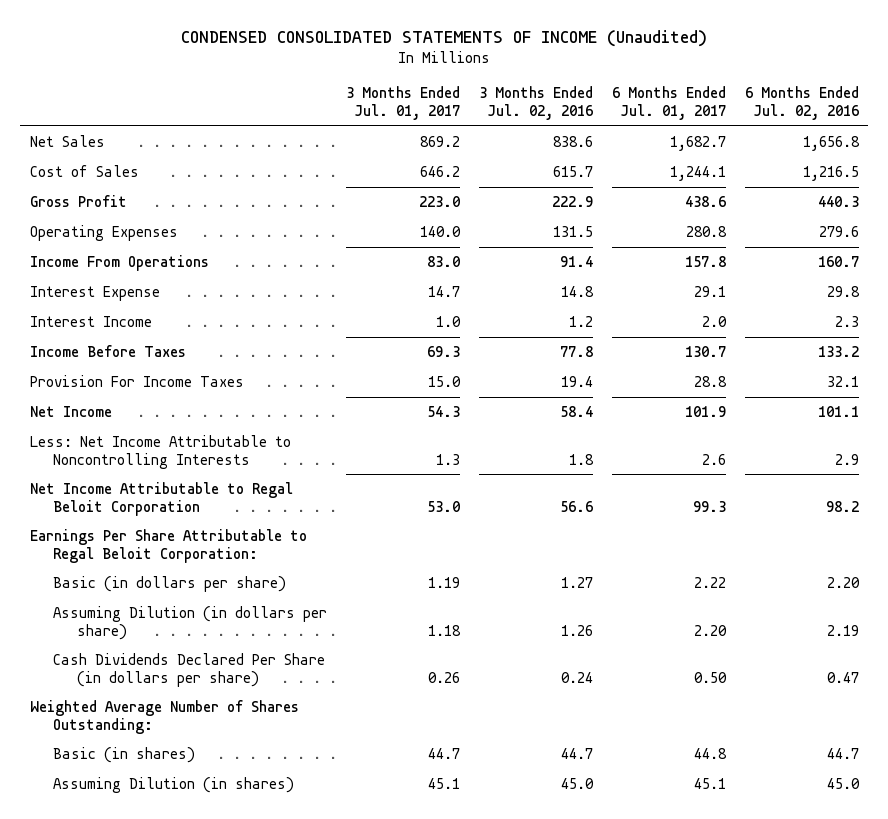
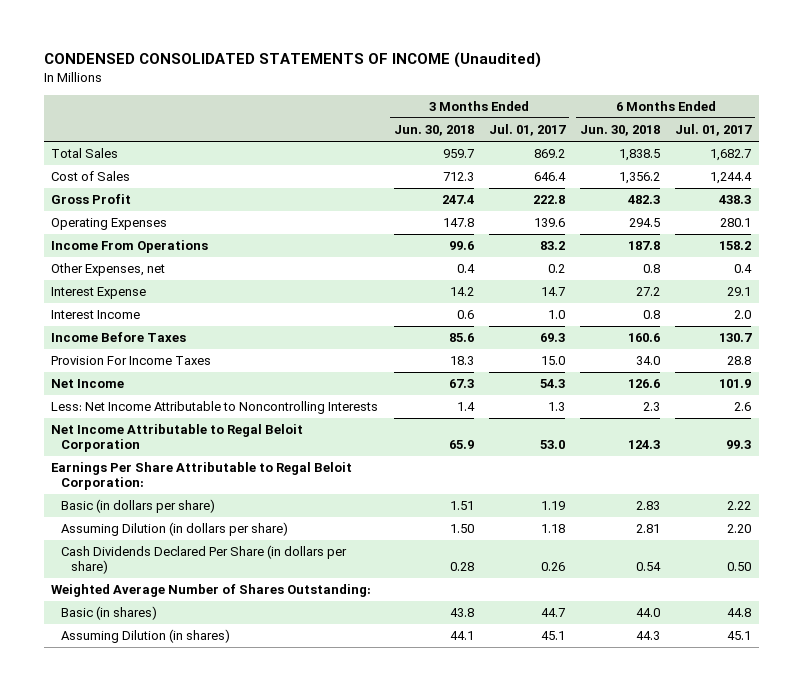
- | 3 Months Ended Jul. 01, 2017 | 3 Months Ended Jul. 02, 2016 | 6 Months Ended Jul. 01, 2017 | 6 Months Ended Jul. 02, 2016
+ | 3 Months Ended Jun. 30, 2018 | 3 Months Ended Jul. 01, 2017 | 6 Months Ended Jun. 30, 2018 | 6 Months Ended Jul. 01, 2017
- Net Sales | 869.2 | 838.6 | 1,682.7 | 1,656.8
- Cost of Sales | 646.2 | 615.7 | 1,244.1 | 1,216.5
- Gross Profit | 223.0 | 222.9 | 438.6 | 440.3
- Operating Expenses | 140.0 | 131.5 | 280.8 | 279.6
- Income From Operations | 83.0 | 91.4 | 157.8 | 160.7
+ Total Sales | 959.7 | 869.2 | 1,838.5 | 1,682.7
+ Cost of Sales | 712.3 | 646.4 | 1,356.2 | 1,244.4
+ Gross Profit | 247.4 | 222.8 | 482.3 | 438.3
+ Operating Expenses | 147.8 | 139.6 | 294.5 | 280.1
+ Income From Operations | 99.6 | 83.2 | 187.8 | 158.2
+ Other Expenses, net | 0.4 | 0.2 | 0.8 | 0.4

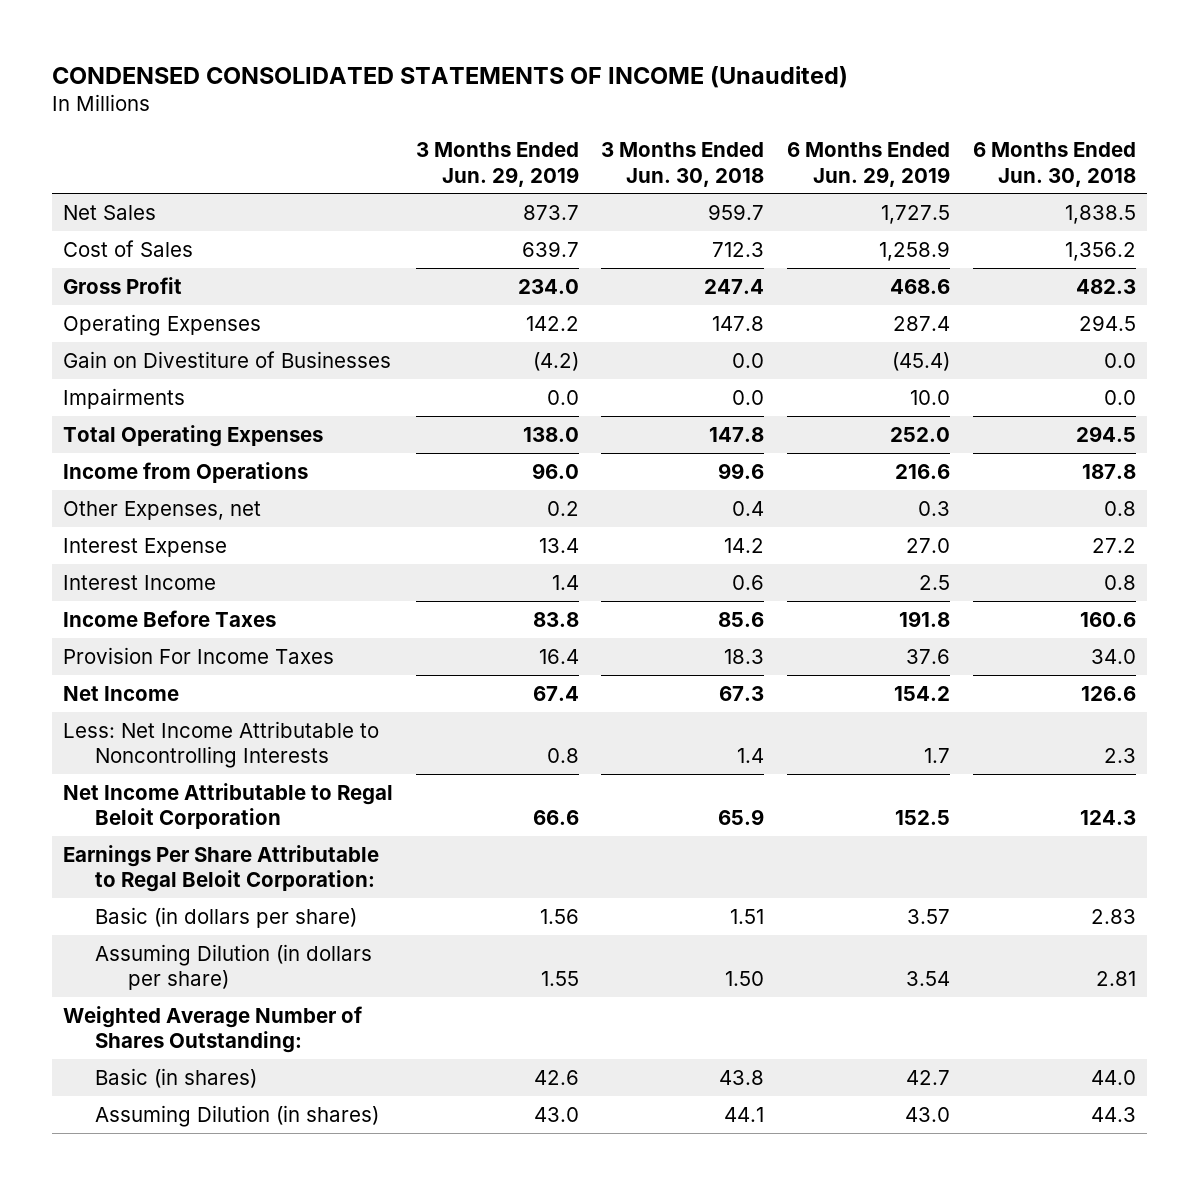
- | 3 Months Ended Jun. 30, 2018 | 3 Months Ended Jul. 01, 2017 | 6 Months Ended Jun. 30, 2018 | 6 Months Ended Jul. 01, 2017
+ | 3 Months Ended Jun. 29, 2019 | 3 Months Ended Jun. 30, 2018 | 6 Months Ended Jun. 29, 2019 | 6 Months Ended Jun. 30, 2018
- Total Sales | 959.7 | 869.2 | 1,838.5 | 1,682.7
+ Net Sales | 873.7 | 959.7 | 1,727.5 | 1,838.5
- Income From Operations | 99.6 | 83.2 | 187.8 | 158.2
+ Gain on Divestiture of Businesses | (4.2) | 0.0 | (45.4) | 0.0
+ Impairments | 0.0 | 0.0 | 10.0 | 0.0
+ Total Operating Expenses | 138.0 | 147.8 | 252.0 | 294.5
+ Income from Operations | 96.0 | 99.6 | 216.6 | 187.8
- Cash Dividends Declared Per Share (in dollars per share) | 0.28 | 0.26 | 0.54 | 0.50

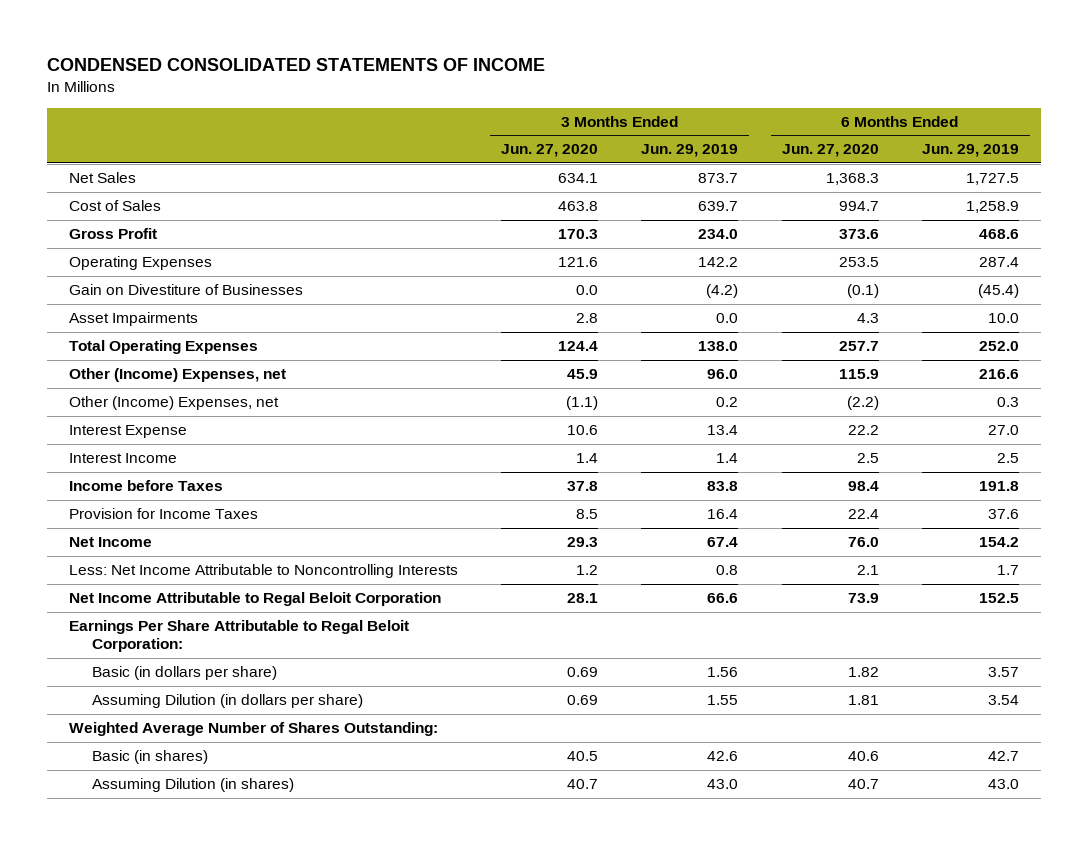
- CONDENSED CONSOLIDATED STATEMENTS OF INCOME (Unaudited)
+ CONDENSED CONSOLIDATED STATEMENTS OF INCOME
- | 3 Months Ended Jun. 29, 2019 | 3 Months Ended Jun. 30, 2018 | 6 Months Ended Jun. 29, 2019 | 6 Months Ended Jun. 30, 2018
+ | 3 Months Ended Jun. 27, 2020 | 3 Months Ended Jun. 29, 2019 | 6 Months Ended Jun. 27, 2020 | 6 Months Ended Jun. 29, 2019
- Impairments | 0.0 | 0.0 | 10.0 | 0.0
+ Asset Impairments | 2.8 | 0.0 | 4.3 | 10.0
- Income from Operations | 96.0 | 99.6 | 216.6 | 187.8
- Other Expenses, net | 0.2 | 0.4 | 0.3 | 0.8
+ Other (Income) Expenses, net | 45.9 | 96.0 | 115.9 | 216.6
+ Other (Income) Expenses, net | (1.1) | 0.2 | (2.2) | 0.3
- Income Before Taxes | 83.8 | 85.6 | 191.8 | 160.6
- Provision For Income Taxes | 16.4 | 18.3 | 37.6 | 34.0
+ Income before Taxes | 37.8 | 83.8 | 98.4 | 191.8
+ Provision for Income Taxes | 8.5 | 16.4 | 22.4 | 37.6

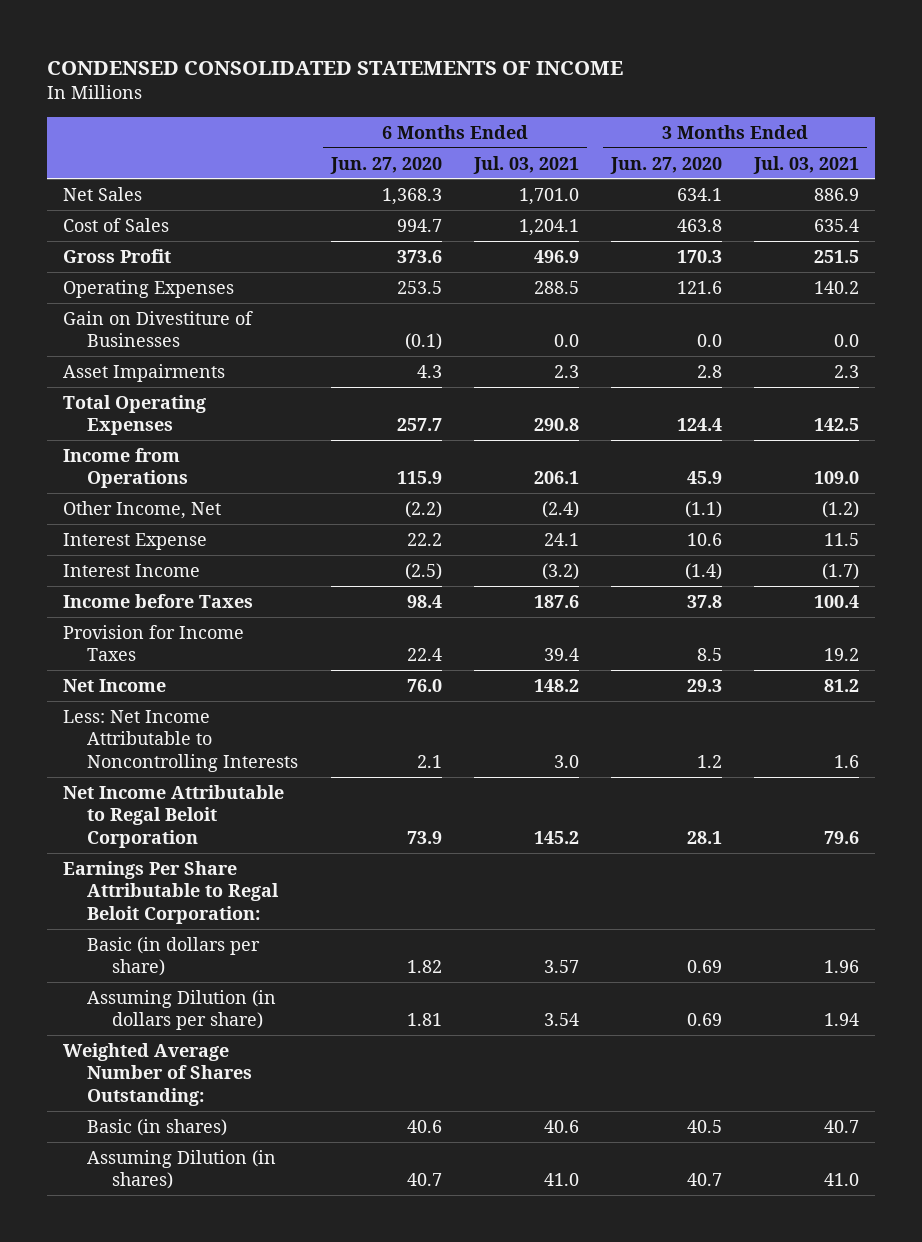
- | 3 Months Ended Jun. 27, 2020 | 3 Months Ended Jun. 29, 2019 | 6 Months Ended Jun. 27, 2020 | 6 Months Ended Jun. 29, 2019
+ | 6 Months Ended Jun. 27, 2020 | 6 Months Ended Jul. 03, 2021 | 3 Months Ended Jun. 27, 2020 | 3 Months Ended Jul. 03, 2021
- Other (Income) Expenses, net | 45.9 | 96.0 | 115.9 | 216.6
- Other (Income) Expenses, net | (1.1) | 0.2 | (2.2) | 0.3
+ Income from Operations | 115.9 | 206.1 | 45.9 | 109.0
+ Other Income, Net | (2.2) | (2.4) | (1.1) | (1.2)
- Interest Income | 1.4 | 1.4 | 2.5 | 2.5
+ Interest Income | (2.5) | (3.2) | (1.4) | (1.7)

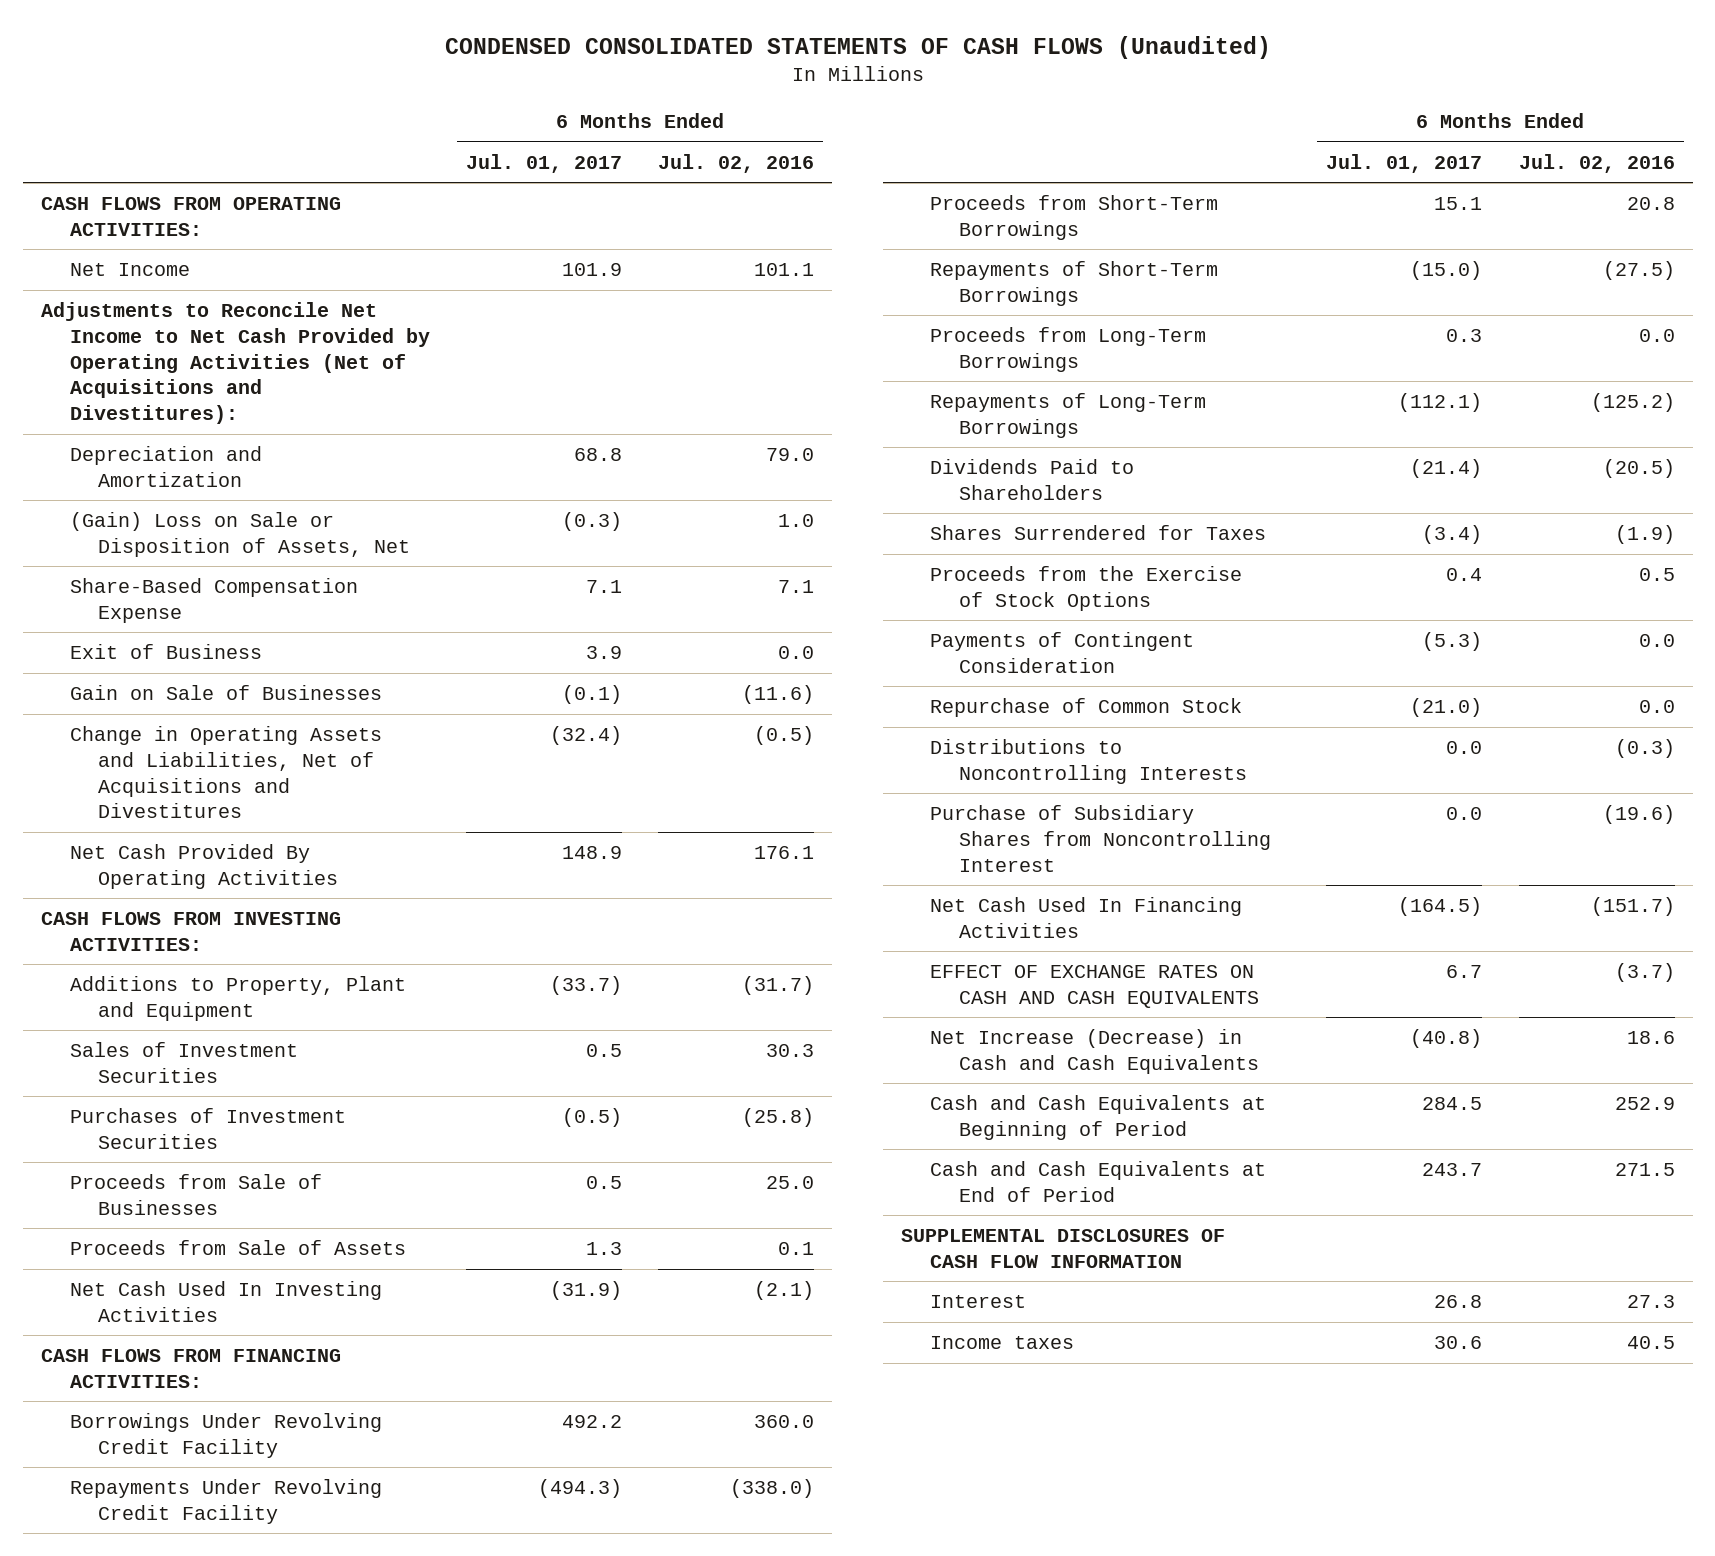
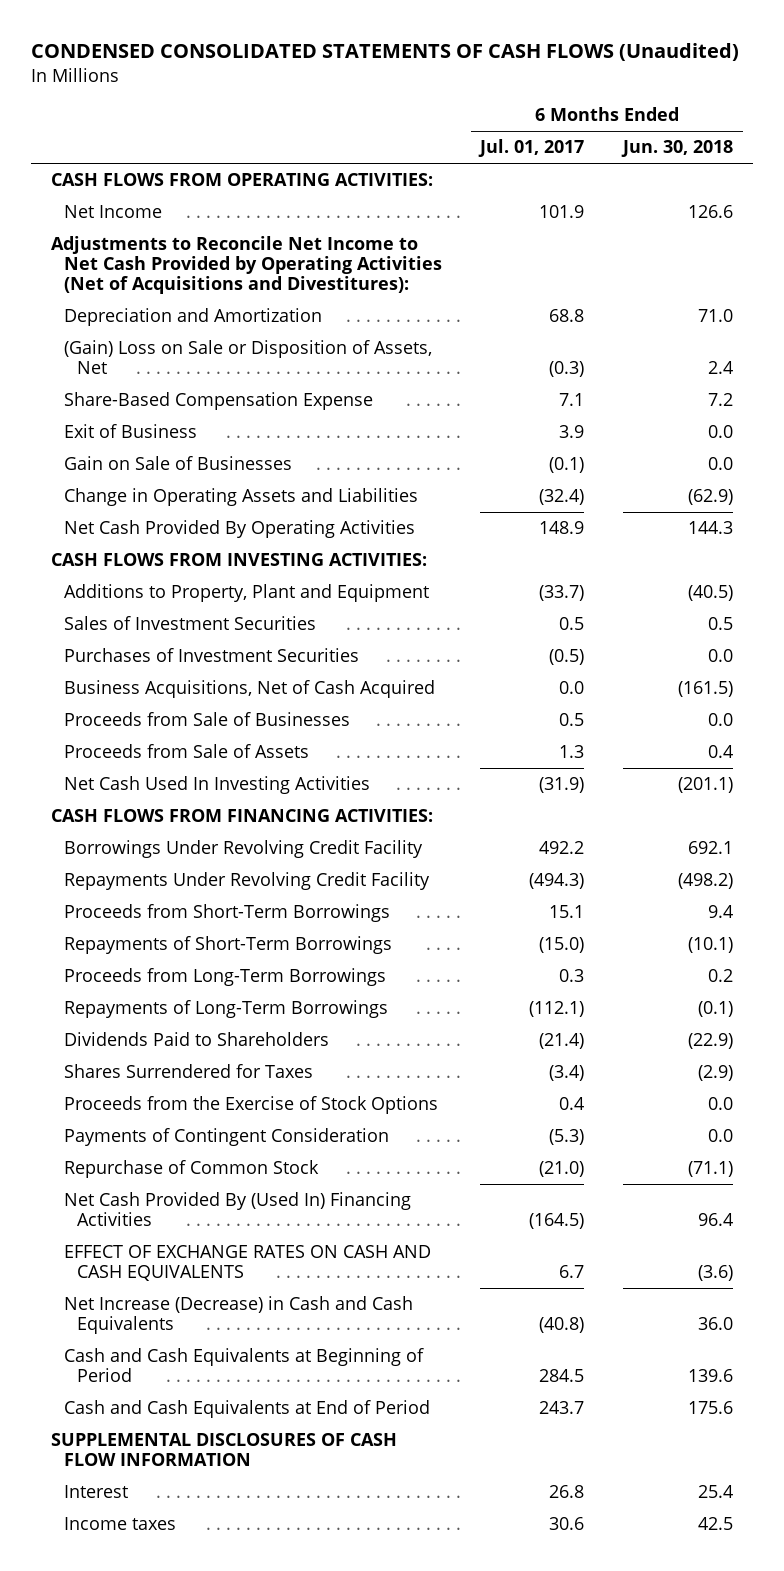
- | 6 Months Ended Jul. 01, 2017 | 6 Months Ended Jul. 02, 2016
+ | 6 Months Ended Jul. 01, 2017 | 6 Months Ended Jun. 30, 2018
- Change in Operating Assets and Liabilities, Net of Acquisitions and Divestitures | (32.4) | (0.5)
+ Change in Operating Assets and Liabilities | (32.4) | (62.9)
+ Business Acquisitions, Net of Cash Acquired | 0.0 | (161.5)
- Distributions to Noncontrolling Interests | 0.0 | (0.3)
- Purchase of Subsidiary Shares from Noncontrolling Interest | 0.0 | (19.6)
- Net Cash Used In Financing Activities | (164.5) | (151.7)
+ Net Cash Provided By (Used In) Financing Activities | (164.5) | 96.4

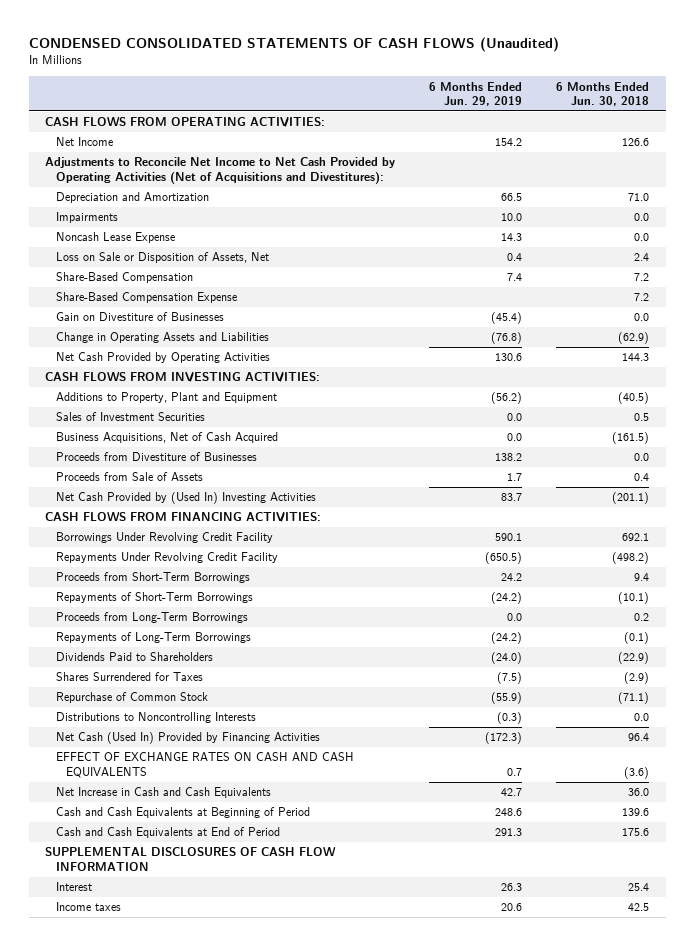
- | 6 Months Ended Jul. 01, 2017 | 6 Months Ended Jun. 30, 2018
+ | 6 Months Ended Jun. 29, 2019 | 6 Months Ended Jun. 30, 2018
- (Gain) Loss on Sale or Disposition of Assets, Net | (0.3) | 2.4
+ Impairments | 10.0 | 0.0
+ Noncash Lease Expense | 14.3 | 0.0
+ Loss on Sale or Disposition of Assets, Net | 0.4 | 2.4
+ Share-Based Compensation | 7.4 | 7.2
- Exit of Business | 3.9 | 0.0
- Gain on Sale of Businesses | (0.1) | 0.0
+ Gain on Divestiture of Businesses | (45.4) | 0.0
- Net Cash Provided By Operating Activities | 148.9 | 144.3
+ Net Cash Provided by Operating Activities | 130.6 | 144.3
- Purchases of Investment Securities | (0.5) | 0.0
- Proceeds from Sale of Businesses | 0.5 | 0.0
+ Proceeds from Divestiture of Businesses | 138.2 | 0.0
- Net Cash Used In Investing Activities | (31.9) | (201.1)
+ Net Cash Provided by (Used In) Investing Activities | 83.7 | (201.1)
- Proceeds from the Exercise of Stock Options | 0.4 | 0.0
- Payments of Contingent Consideration | (5.3) | 0.0
- Net Cash Provided By (Used In) Financing Activities | (164.5) | 96.4
+ Distributions to Noncontrolling Interests | (0.3) | 0.0
+ Net Cash (Used In) Provided by Financing Activities | (172.3) | 96.4
- Net Increase (Decrease) in Cash and Cash Equivalents | (40.8) | 36.0
+ Net Increase in Cash and Cash Equivalents | 42.7 | 36.0

